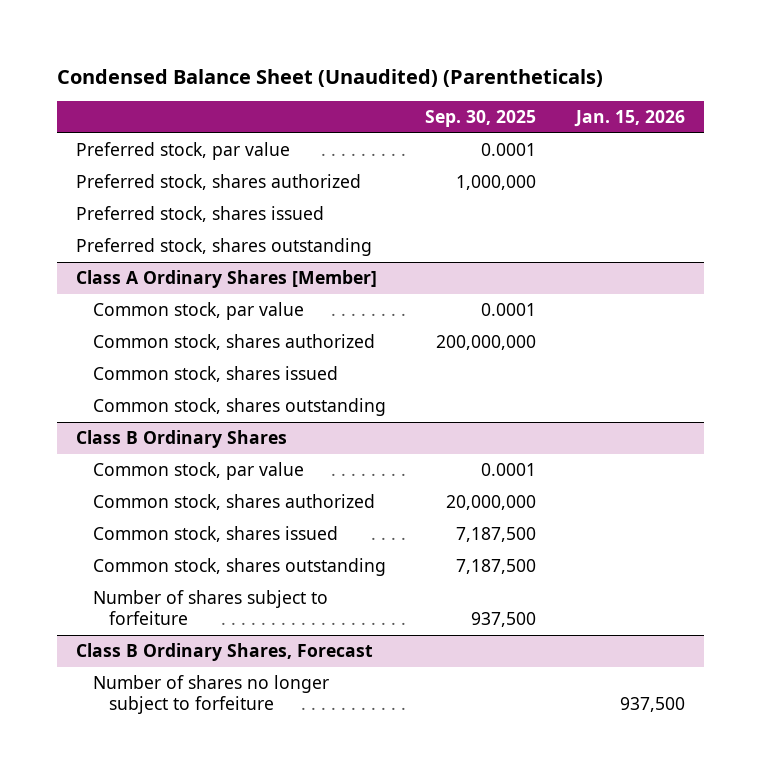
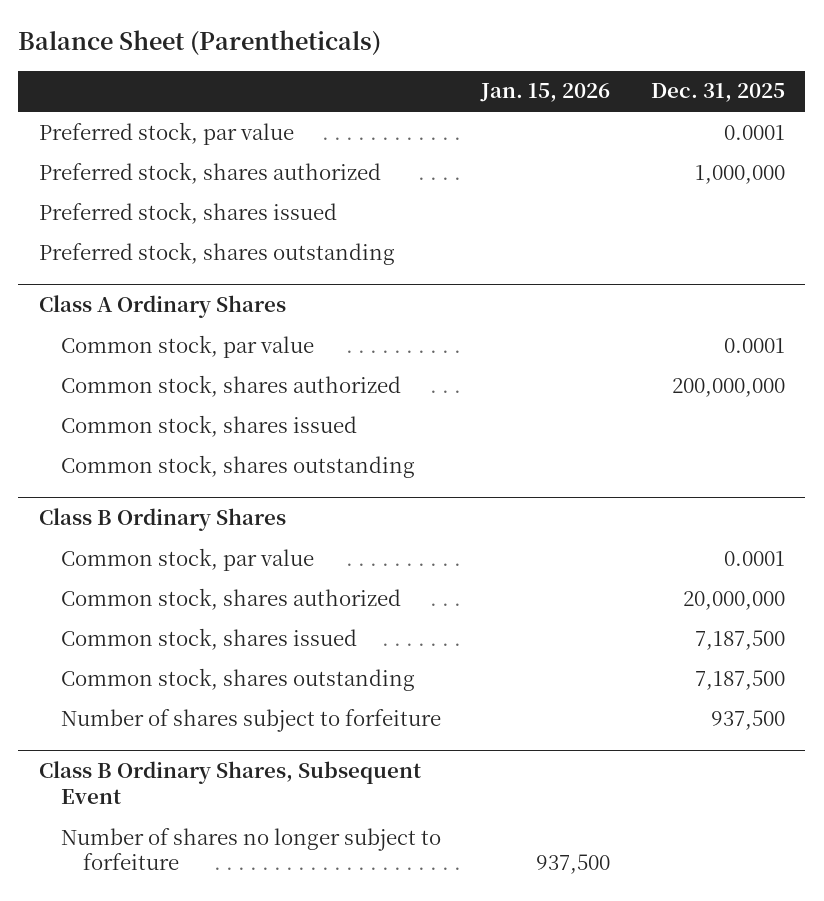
- Condensed Balance Sheet (Unaudited) (Parentheticals)
+ Balance Sheet (Parentheticals)
- | Sep. 30, 2025 | Jan. 15, 2026
+ | Jan. 15, 2026 | Dec. 31, 2025
- Class A Ordinary Shares [Member]
+ Class A Ordinary Shares
- Class B Ordinary Shares, Forecast
+ Class B Ordinary Shares, Subsequent Event

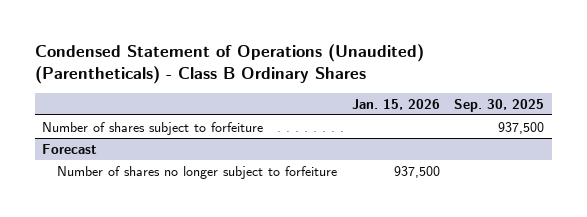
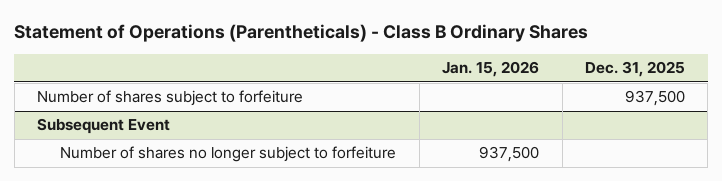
- Condensed Statement of Operations (Unaudited) (Parentheticals) - Class B Ordinary Shares
+ Statement of Operations (Parentheticals) - Class B Ordinary Shares
- | Jan. 15, 2026 | Sep. 30, 2025
+ | Jan. 15, 2026 | Dec. 31, 2025
- Forecast
+ Subsequent Event

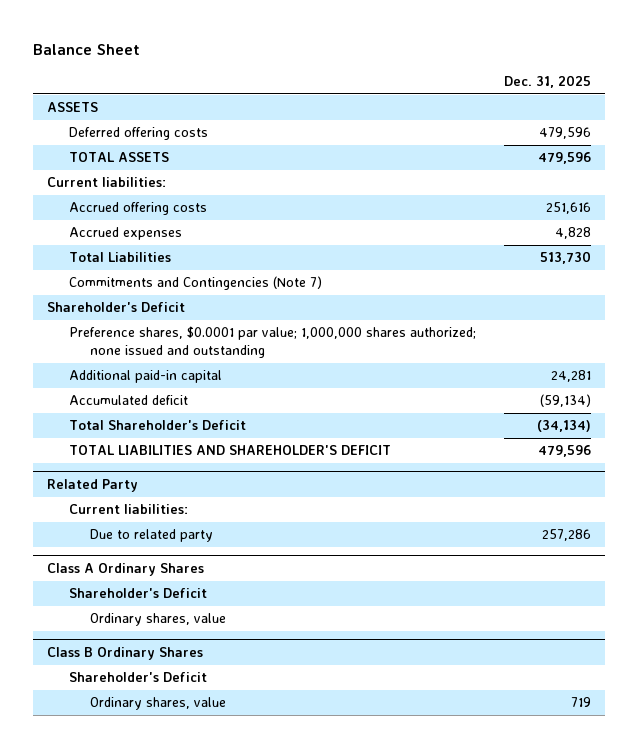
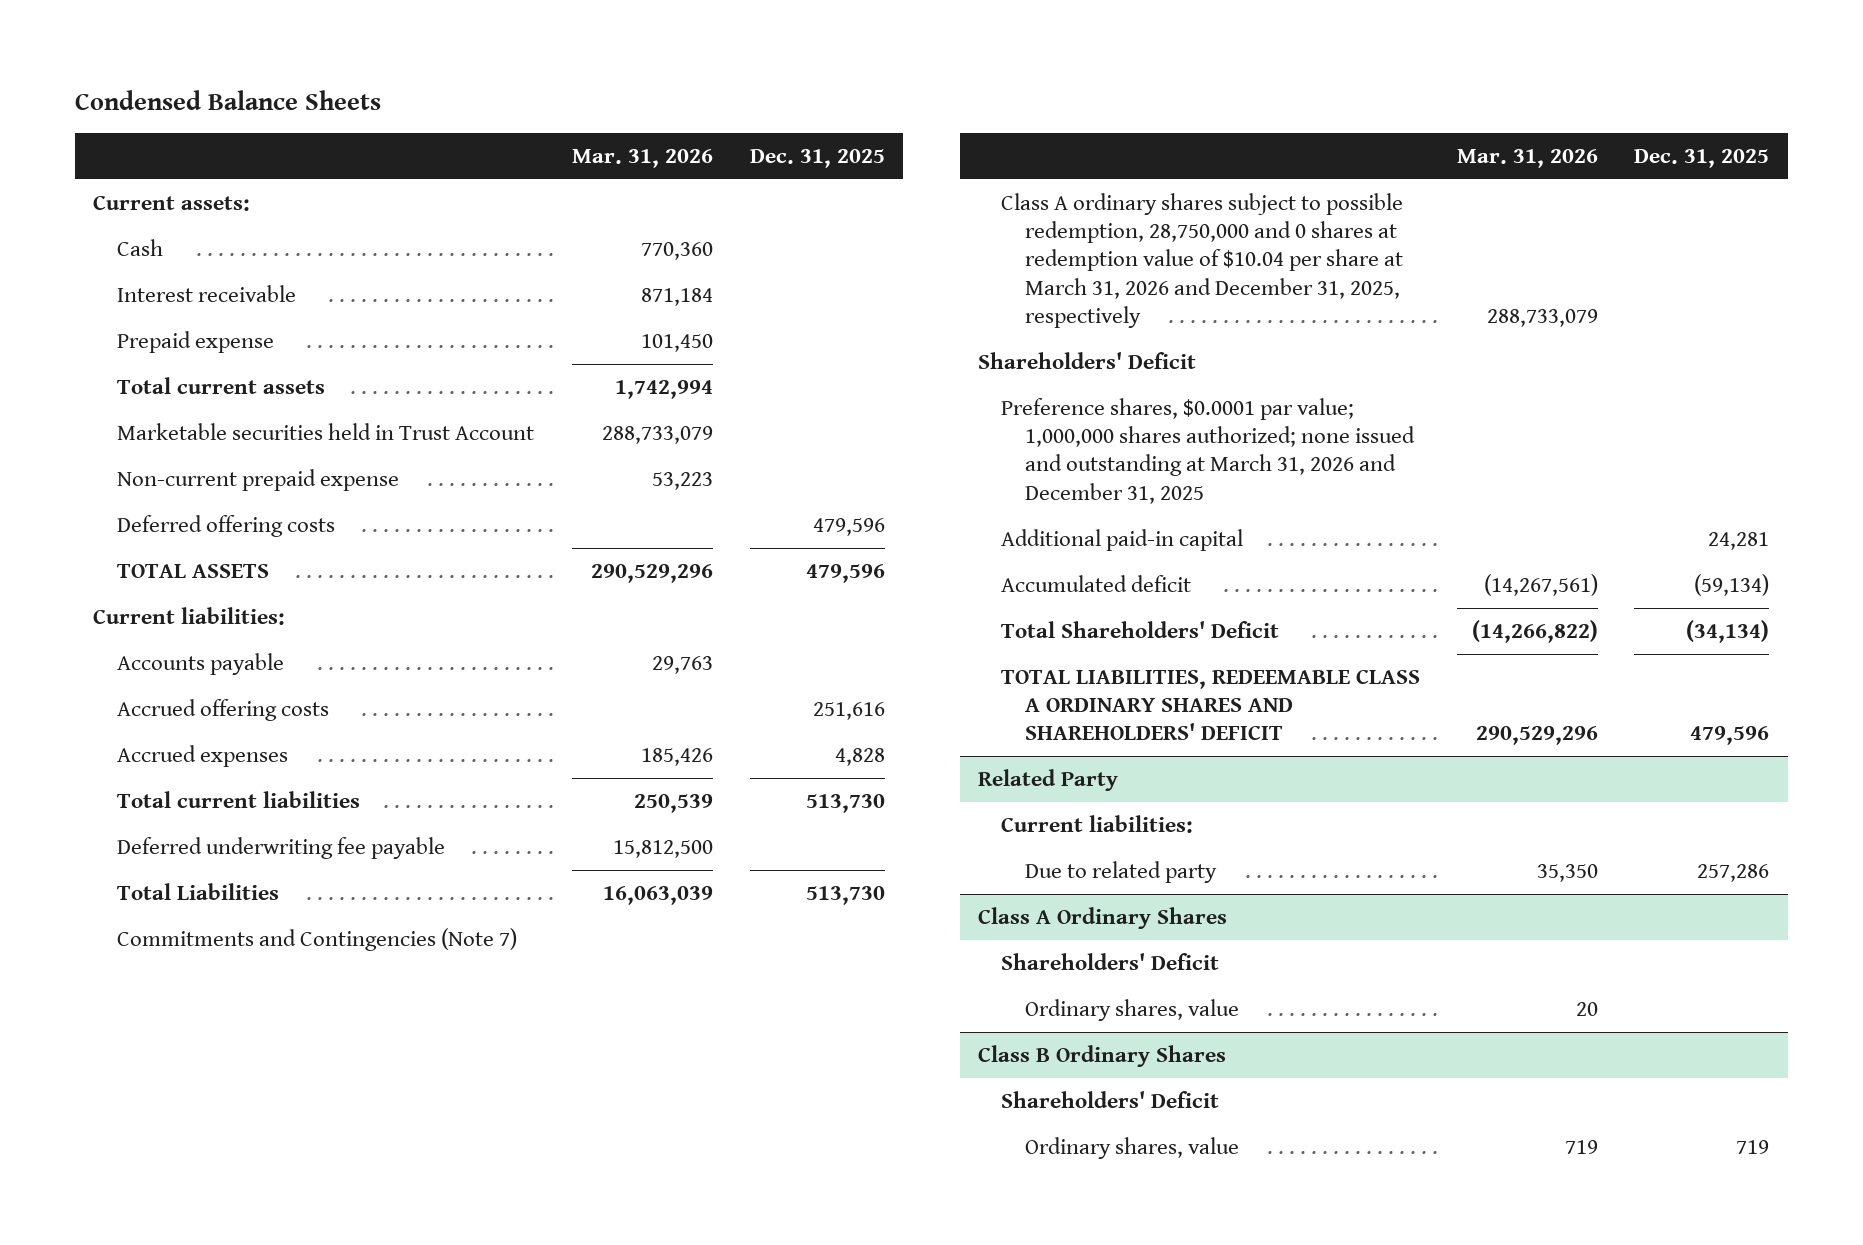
- Balance Sheet
+ Condensed Balance Sheets
- | Dec. 31, 2025
+ | Mar. 31, 2026 | Dec. 31, 2025
- ASSETS
+ Current assets:
+ Cash | 770,360 |
+ Interest receivable | 871,184 |
+ Prepaid expense | 101,450 |
+ Total current assets | 1,742,994 |
+ Marketable securities held in Trust Account | 288,733,079 |
+ Non-current prepaid expense | 53,223 |
+ Accounts payable | 29,763 |
+ Total current liabilities | 250,539 | 513,730
+ Deferred underwriting fee payable | 15,812,500 |
- Shareholder's Deficit
- Preference shares, $0.0001 par value; 1,000,000 shares authorized; none issued and outstanding
+ Class A ordinary shares subject to possible redemption, 28,750,000 and 0 shares at redemption value of $10.04 per share at March 31, 2026 and December 31, 2025, respectively | 288,733,079 |
+ Shareholders' Deficit
+ Preference shares, $0.0001 par value; 1,000,000 shares authorized; none issued and outstanding at March 31, 2026 and December 31, 2025
- Total Shareholder's Deficit | (34,134)
- TOTAL LIABILITIES AND SHAREHOLDER'S DEFICIT | 479,596
+ Total Shareholders' Deficit | (14,266,822) | (34,134)
+ TOTAL LIABILITIES, REDEEMABLE CLASS A ORDINARY SHARES AND SHAREHOLDERS' DEFICIT | 290,529,296 | 479,596
@ Class A Ordinary Shares
- Shareholder's Deficit
+ Shareholders' Deficit
@ Class B Ordinary Shares
- Shareholder's Deficit
+ Shareholders' Deficit

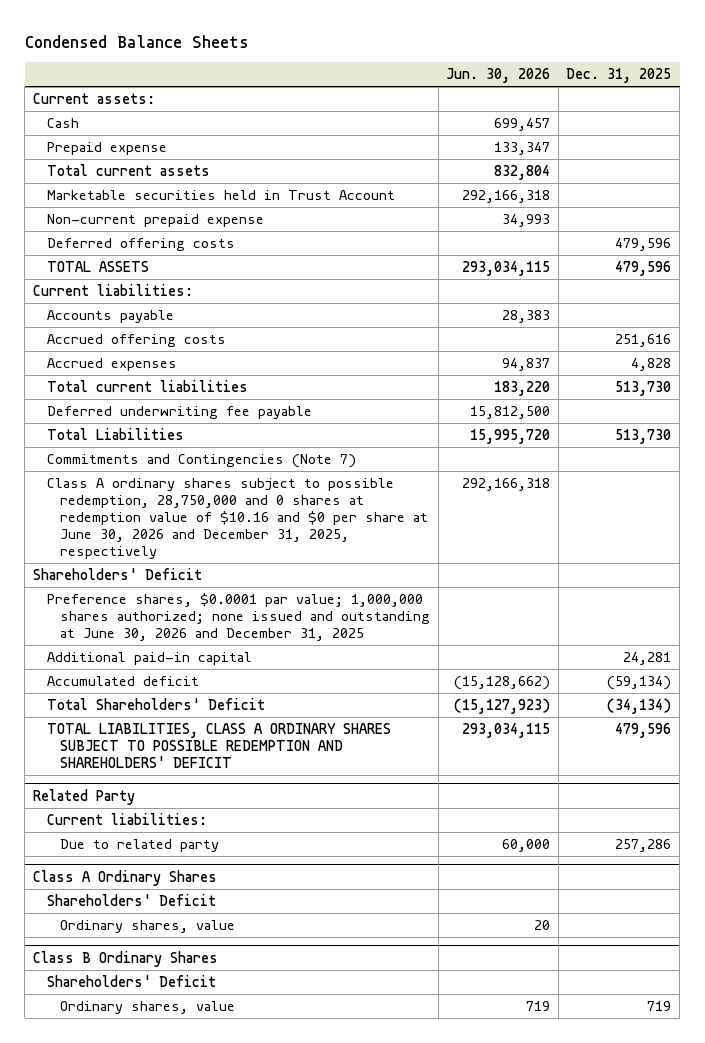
- | Mar. 31, 2026 | Dec. 31, 2025
+ | Jun. 30, 2026 | Dec. 31, 2025
- Interest receivable | 871,184 |
- Class A ordinary shares subject to possible redemption, 28,750,000 and 0 shares at redemption value of $10.04 per share at March 31, 2026 and December 31, 2025, respectively | 288,733,079 |
+ Class A ordinary shares subject to possible redemption, 28,750,000 and 0 shares at redemption value of $10.16 and $0 per share at June 30, 2026 and December 31, 2025, respectively | 292,166,318 |
- Preference shares, $0.0001 par value; 1,000,000 shares authorized; none issued and outstanding at March 31, 2026 and December 31, 2025
+ Preference shares, $0.0001 par value; 1,000,000 shares authorized; none issued and outstanding at June 30, 2026 and December 31, 2025
- TOTAL LIABILITIES, REDEEMABLE CLASS A ORDINARY SHARES AND SHAREHOLDERS' DEFICIT | 290,529,296 | 479,596
+ TOTAL LIABILITIES, CLASS A ORDINARY SHARES SUBJECT TO POSSIBLE REDEMPTION AND SHAREHOLDERS' DEFICIT | 293,034,115 | 479,596

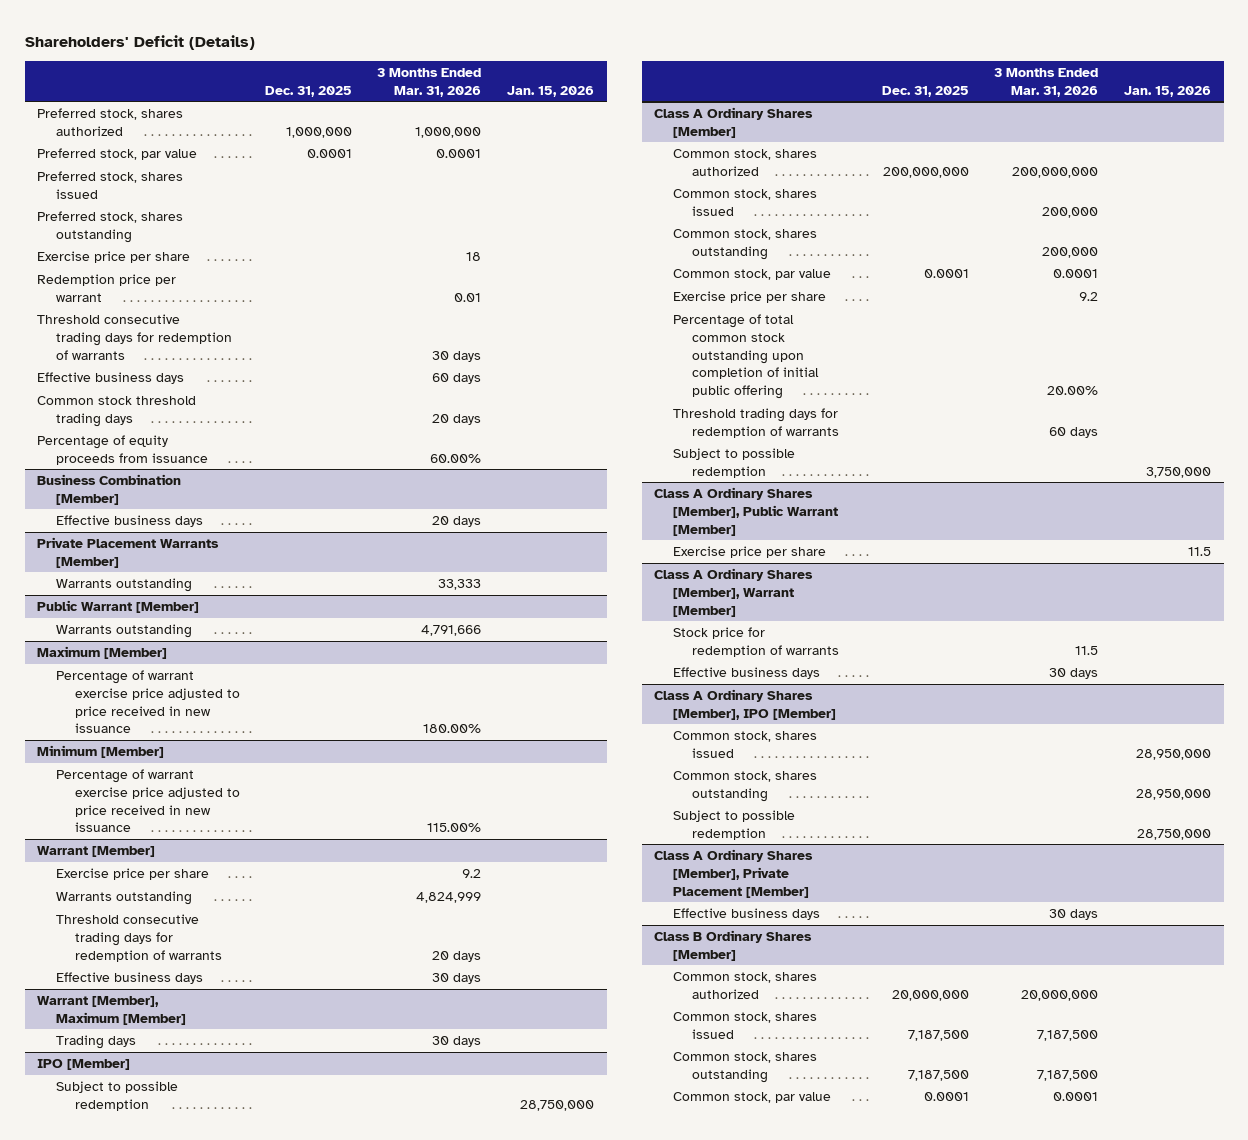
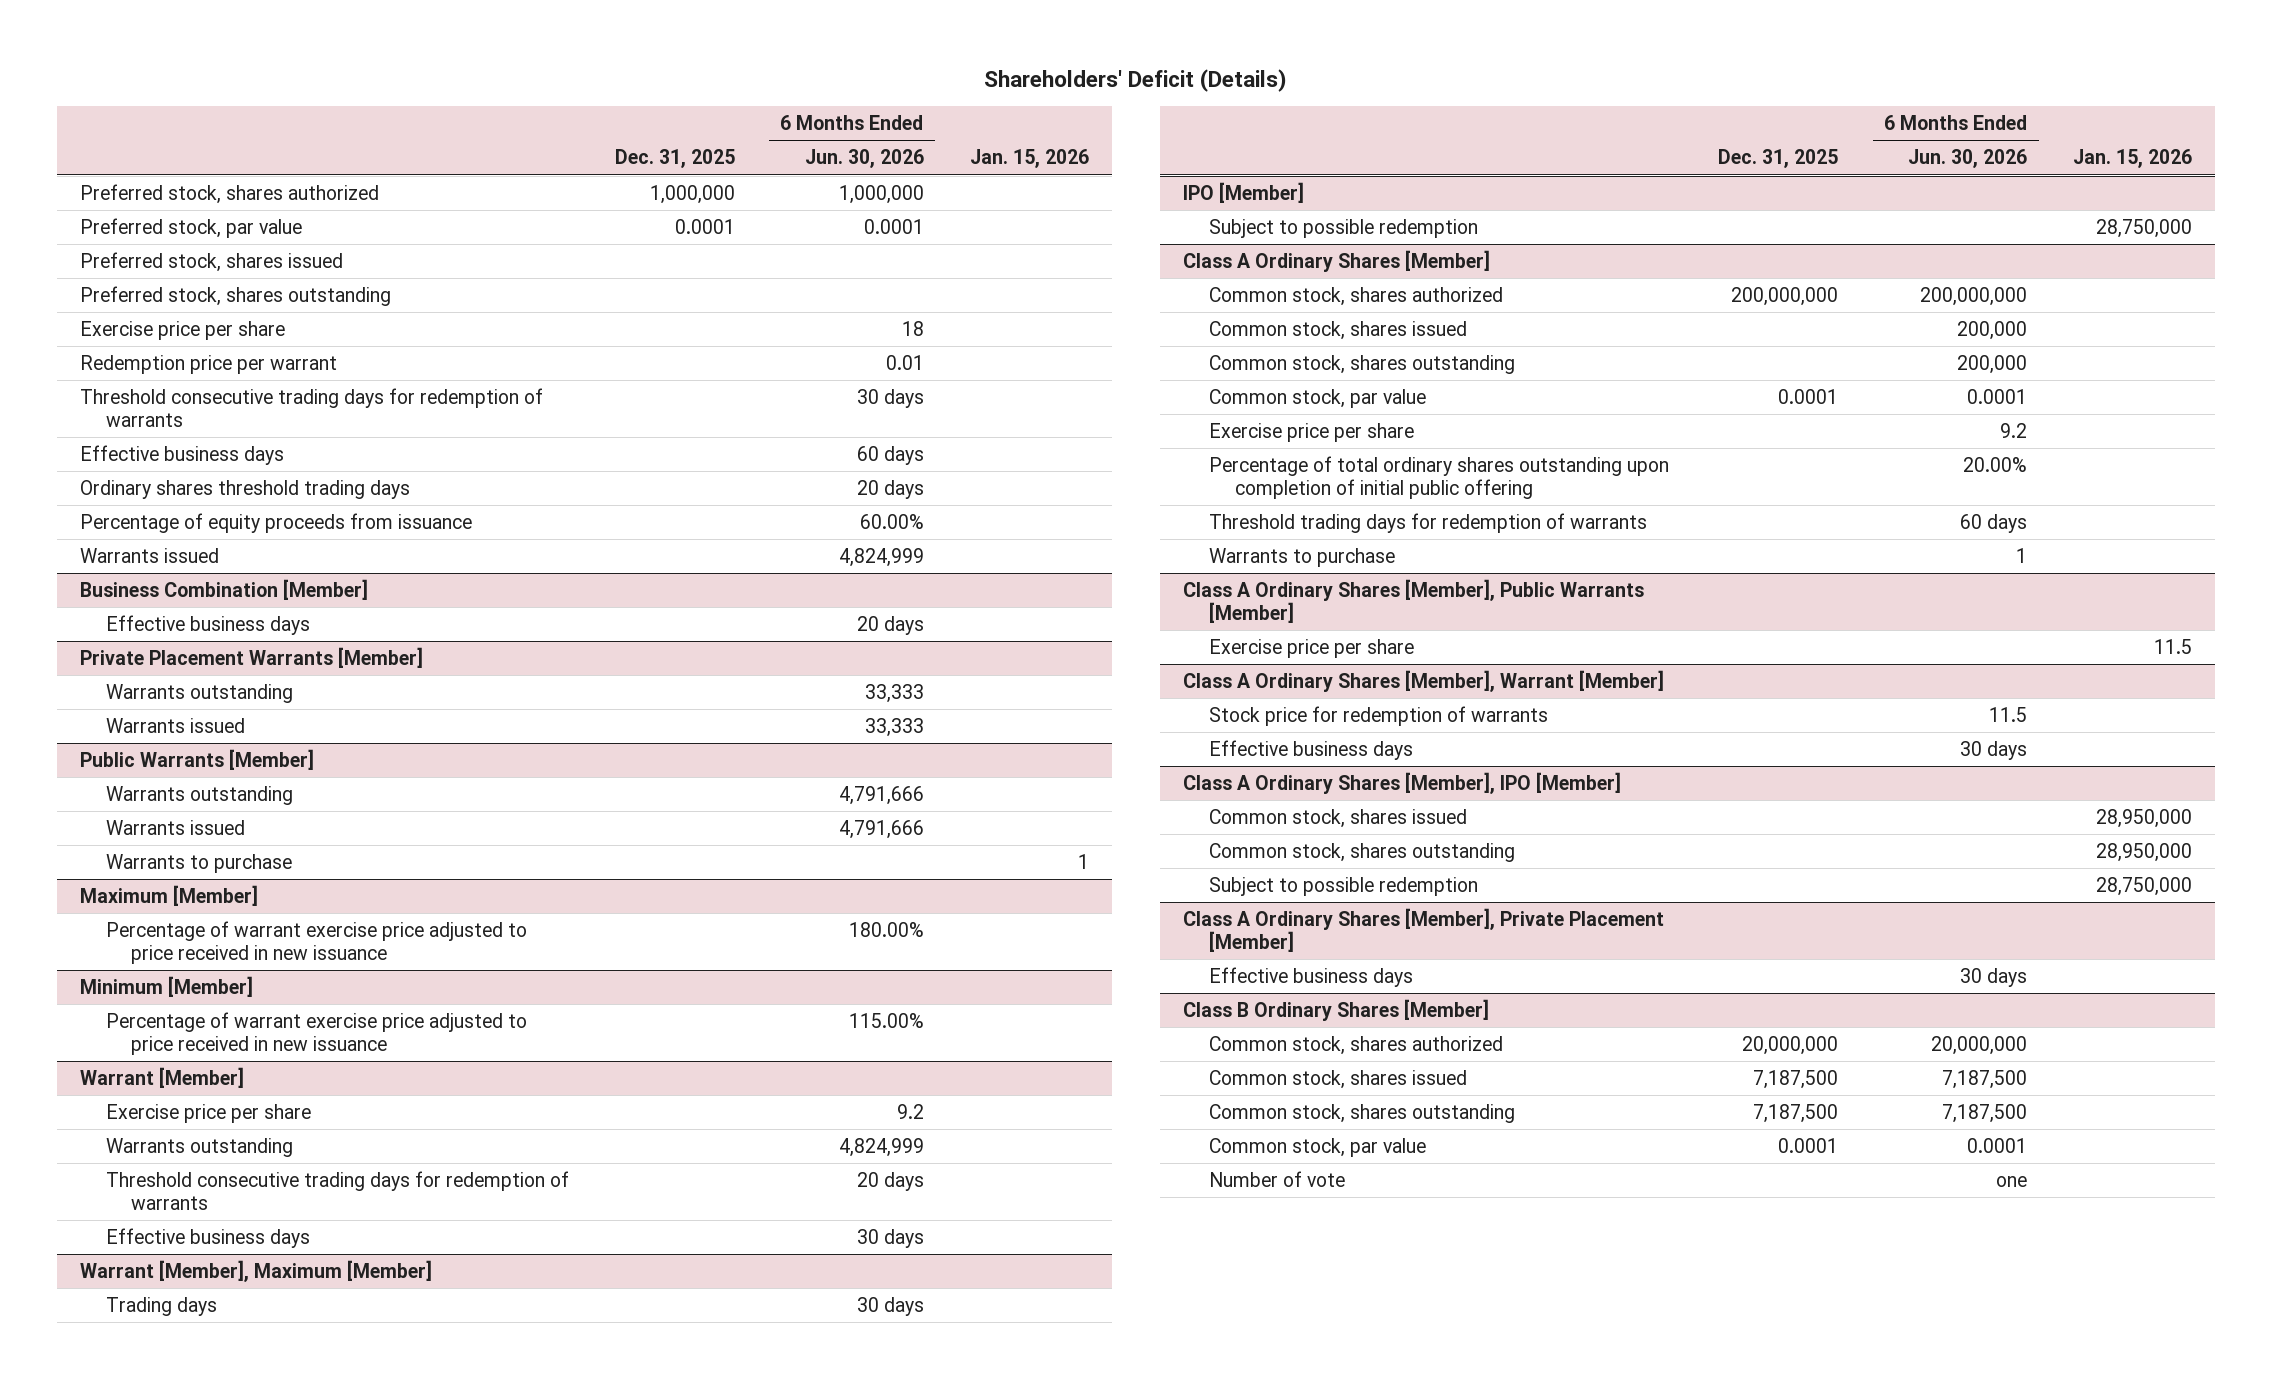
- | Dec. 31, 2025 | 3 Months Ended Mar. 31, 2026 | Jan. 15, 2026
+ | Dec. 31, 2025 | 6 Months Ended Jun. 30, 2026 | Jan. 15, 2026
- Common stock threshold trading days | | 20 days |
+ Ordinary shares threshold trading days | | 20 days |
+ Warrants issued | | 4,824,999 |
- Public Warrant [Member]
@ Private Placement Warrants [Member]
+ Warrants issued | | 33,333 |
+ Public Warrants [Member]
+ Warrants issued | | 4,791,666 |
+ Warrants to purchase | | | 1
@ Class A Ordinary Shares [Member]
- Percentage of total common stock outstanding upon completion of initial public offering | | 20.00% |
+ Percentage of total ordinary shares outstanding upon completion of initial public offering | | 20.00% |
- Subject to possible redemption | | | 3,750,000
- Class A Ordinary Shares [Member], Public Warrant [Member]
@ Class A Ordinary Shares [Member]
+ Warrants to purchase | | 1 |
+ Class A Ordinary Shares [Member], Public Warrants [Member]
@ Class B Ordinary Shares [Member]
+ Number of vote | | one |

